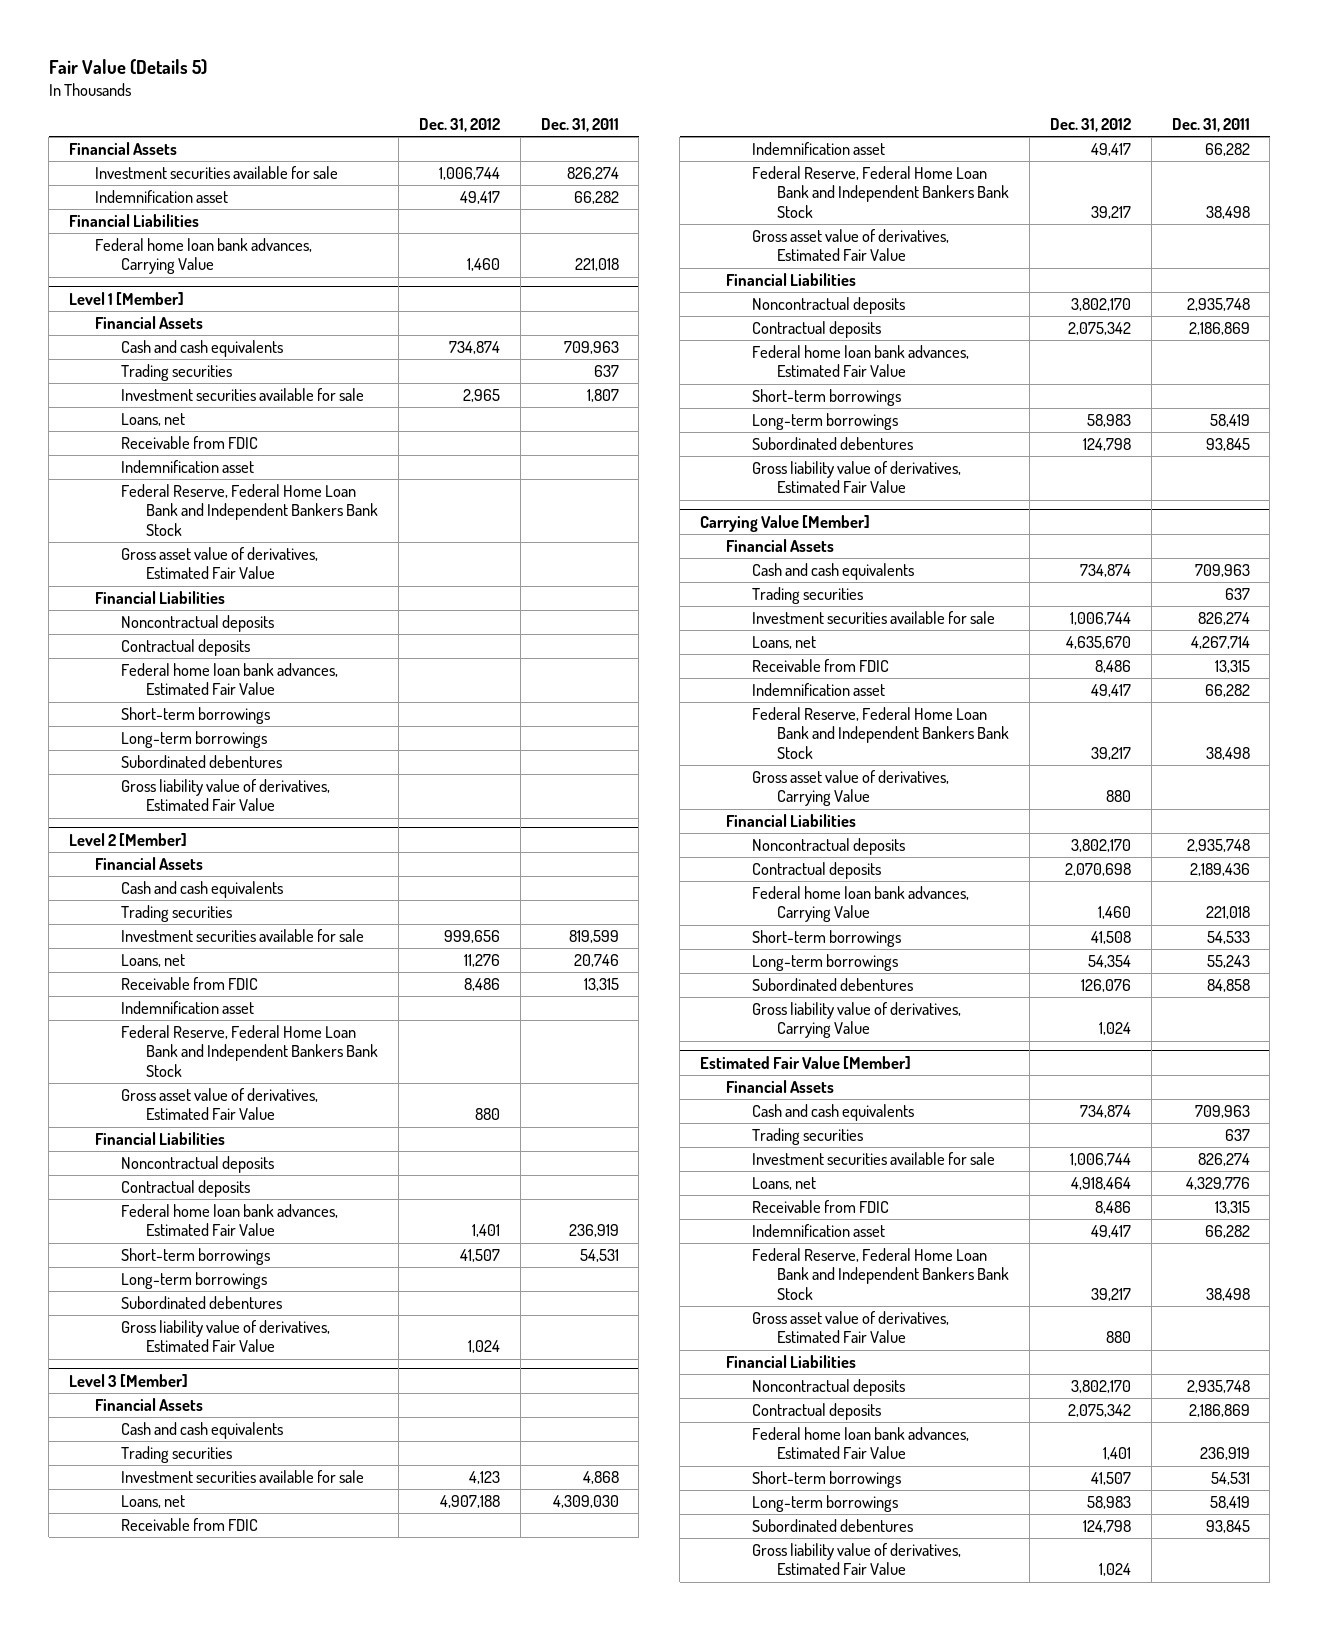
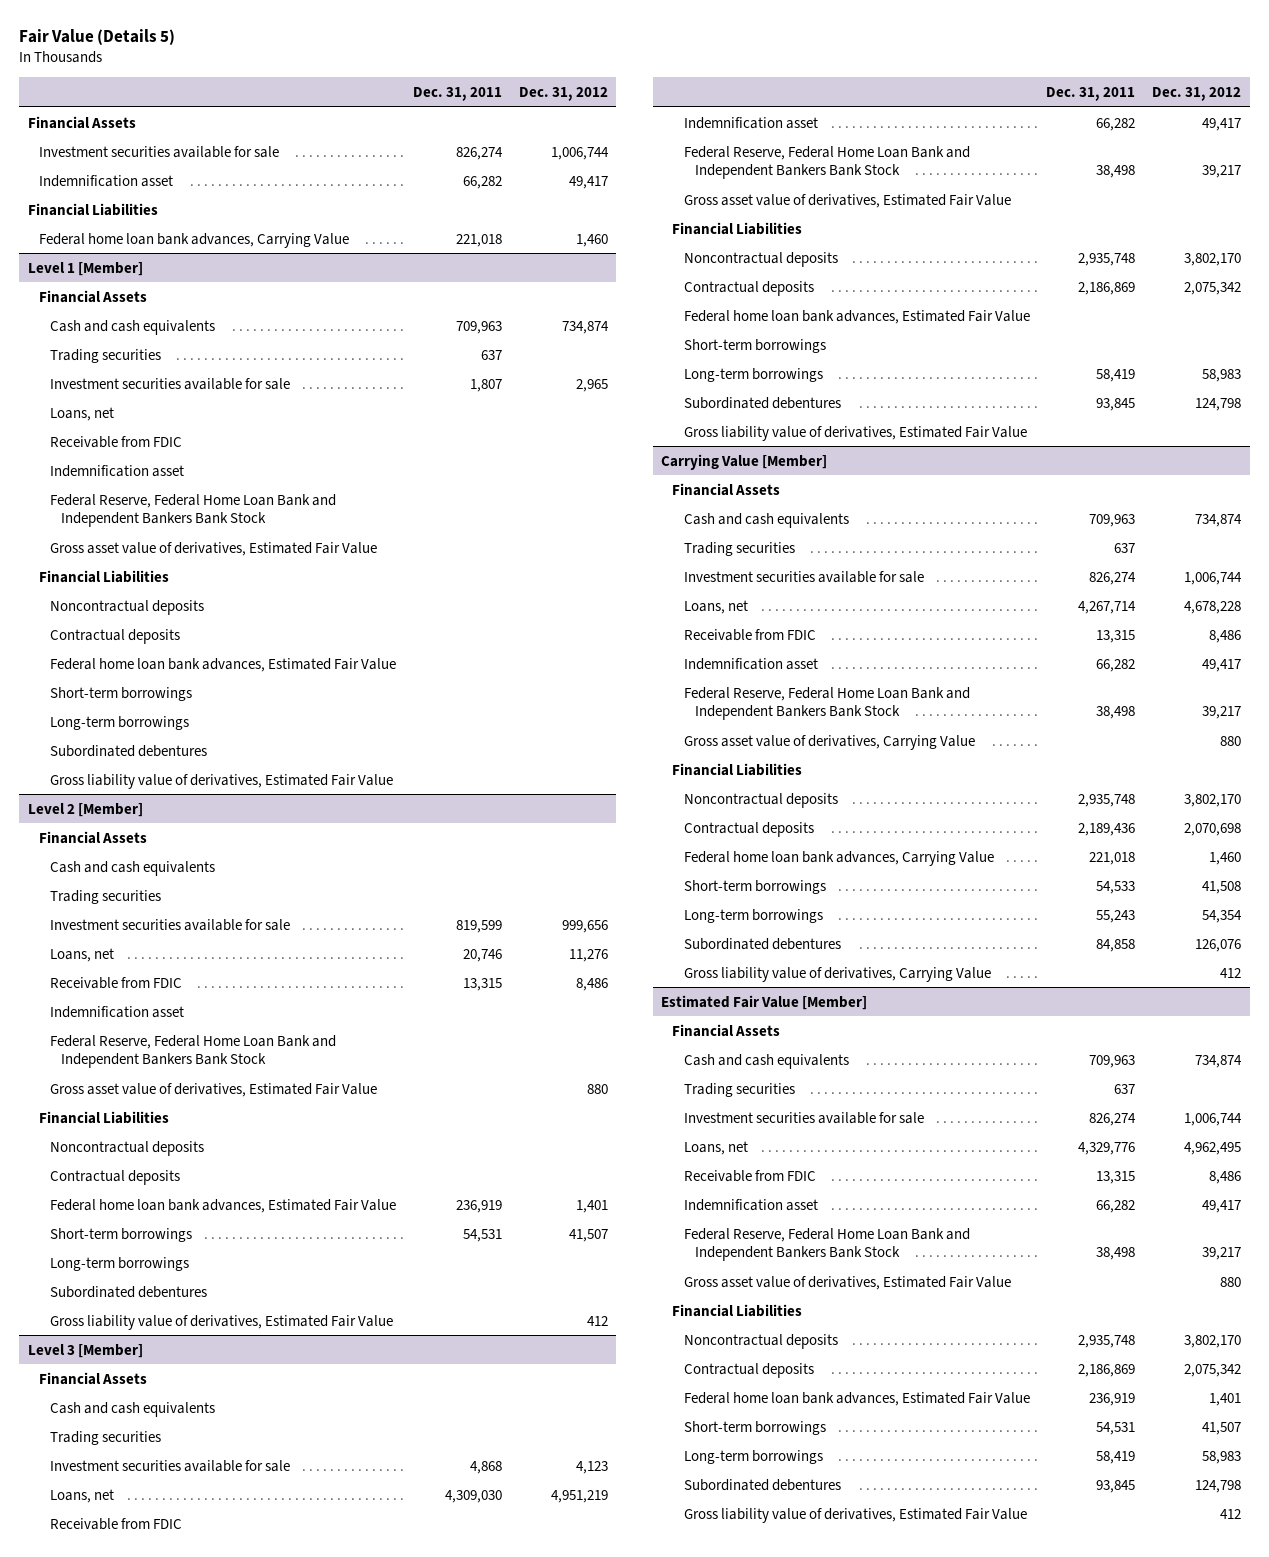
- | Dec. 31, 2012 | Dec. 31, 2011
+ | Dec. 31, 2011 | Dec. 31, 2012
@ Level 2 [Member]
- Gross liability value of derivatives, Estimated Fair Value | 1,024 |
+ Gross liability value of derivatives, Estimated Fair Value | | 412
@ Level 3 [Member]
- Loans, net | 4,907,188 | 4,309,030
+ Loans, net | 4,309,030 | 4,951,219
@ Carrying Value [Member]
- Loans, net | 4,635,670 | 4,267,714
+ Loans, net | 4,267,714 | 4,678,228
- Gross liability value of derivatives, Carrying Value | 1,024 |
+ Gross liability value of derivatives, Carrying Value | | 412
@ Estimated Fair Value [Member]
- Loans, net | 4,918,464 | 4,329,776
+ Loans, net | 4,329,776 | 4,962,495
- Gross liability value of derivatives, Estimated Fair Value | 1,024 |
+ Gross liability value of derivatives, Estimated Fair Value | | 412

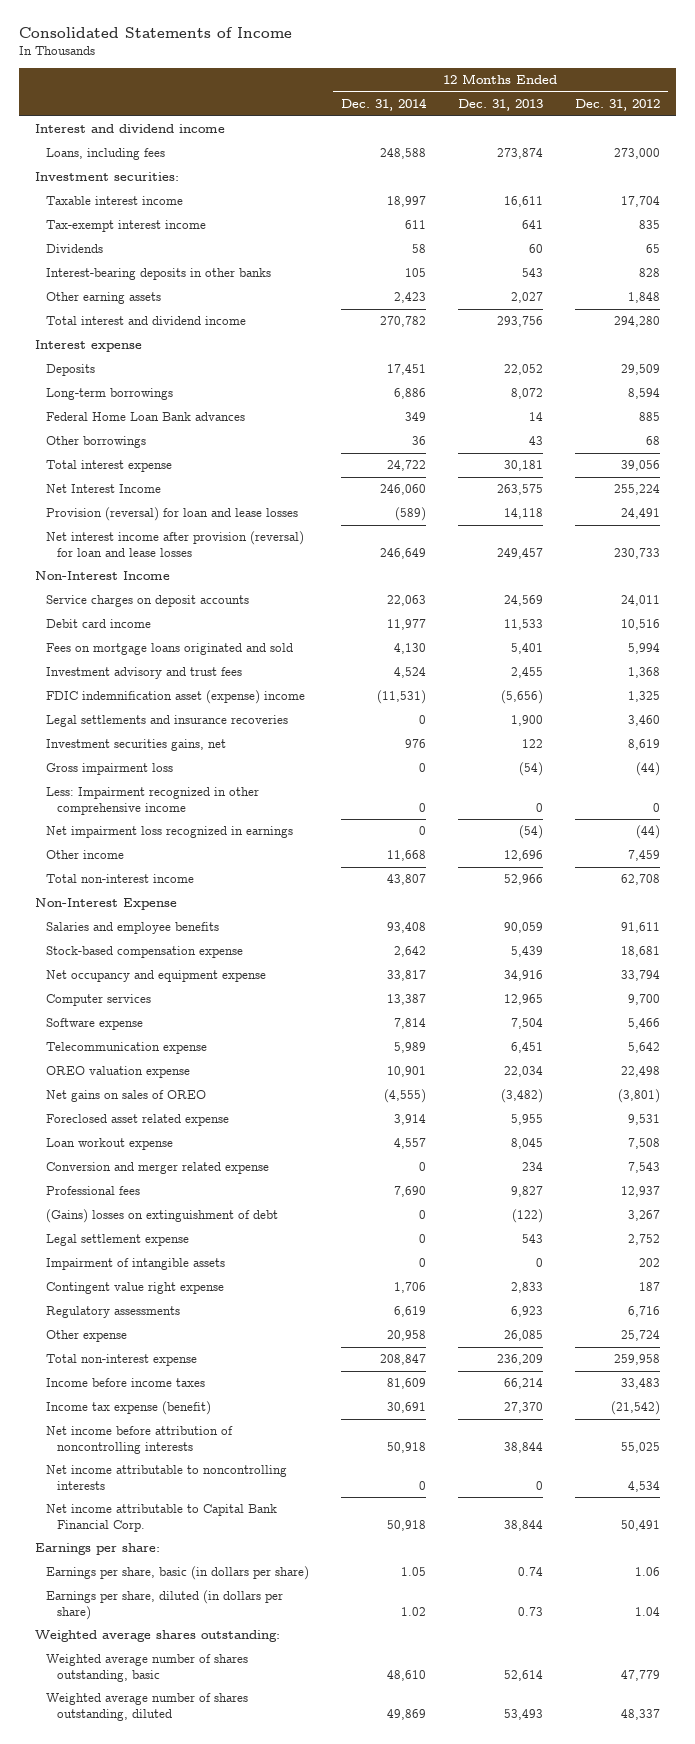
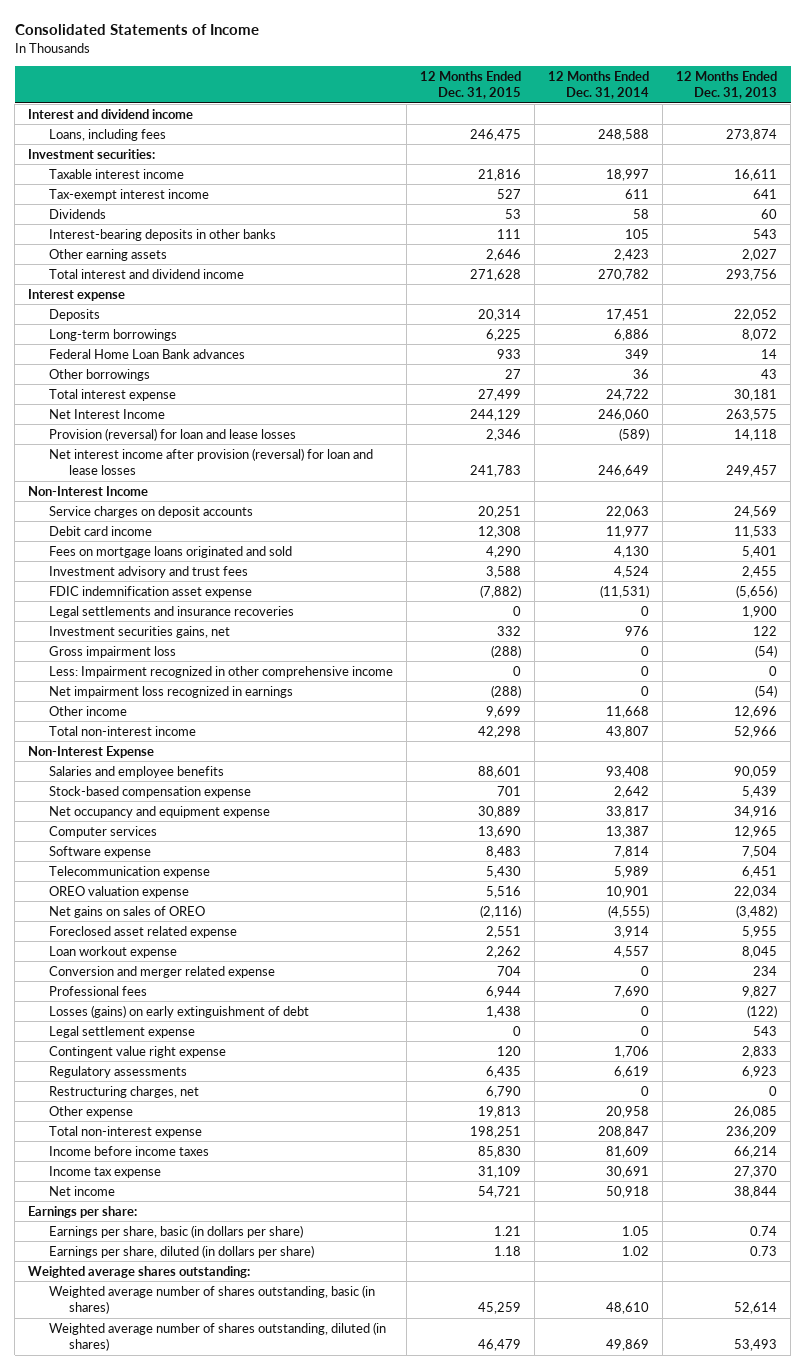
- | 12 Months Ended Dec. 31, 2014 | 12 Months Ended Dec. 31, 2013 | 12 Months Ended Dec. 31, 2012
+ | 12 Months Ended Dec. 31, 2015 | 12 Months Ended Dec. 31, 2014 | 12 Months Ended Dec. 31, 2013
- FDIC indemnification asset (expense) income | (11,531) | (5,656) | 1,325
+ FDIC indemnification asset expense | (7,882) | (11,531) | (5,656)
- (Gains) losses on extinguishment of debt | 0 | (122) | 3,267
+ Losses (gains) on early extinguishment of debt | 1,438 | 0 | (122)
- Impairment of intangible assets | 0 | 0 | 202
+ Restructuring charges, net | 6,790 | 0 | 0
- Income tax expense (benefit) | 30,691 | 27,370 | (21,542)
- Net income before attribution of noncontrolling interests | 50,918 | 38,844 | 55,025
- Net income attributable to noncontrolling interests | 0 | 0 | 4,534
- Net income attributable to Capital Bank Financial Corp. | 50,918 | 38,844 | 50,491
+ Income tax expense | 31,109 | 30,691 | 27,370
+ Net income | 54,721 | 50,918 | 38,844
- Weighted average number of shares outstanding, basic | 48,610 | 52,614 | 47,779
- Weighted average number of shares outstanding, diluted | 49,869 | 53,493 | 48,337
+ Weighted average number of shares outstanding, basic (in shares) | 45,259 | 48,610 | 52,614
+ Weighted average number of shares outstanding, diluted (in shares) | 46,479 | 49,869 | 53,493

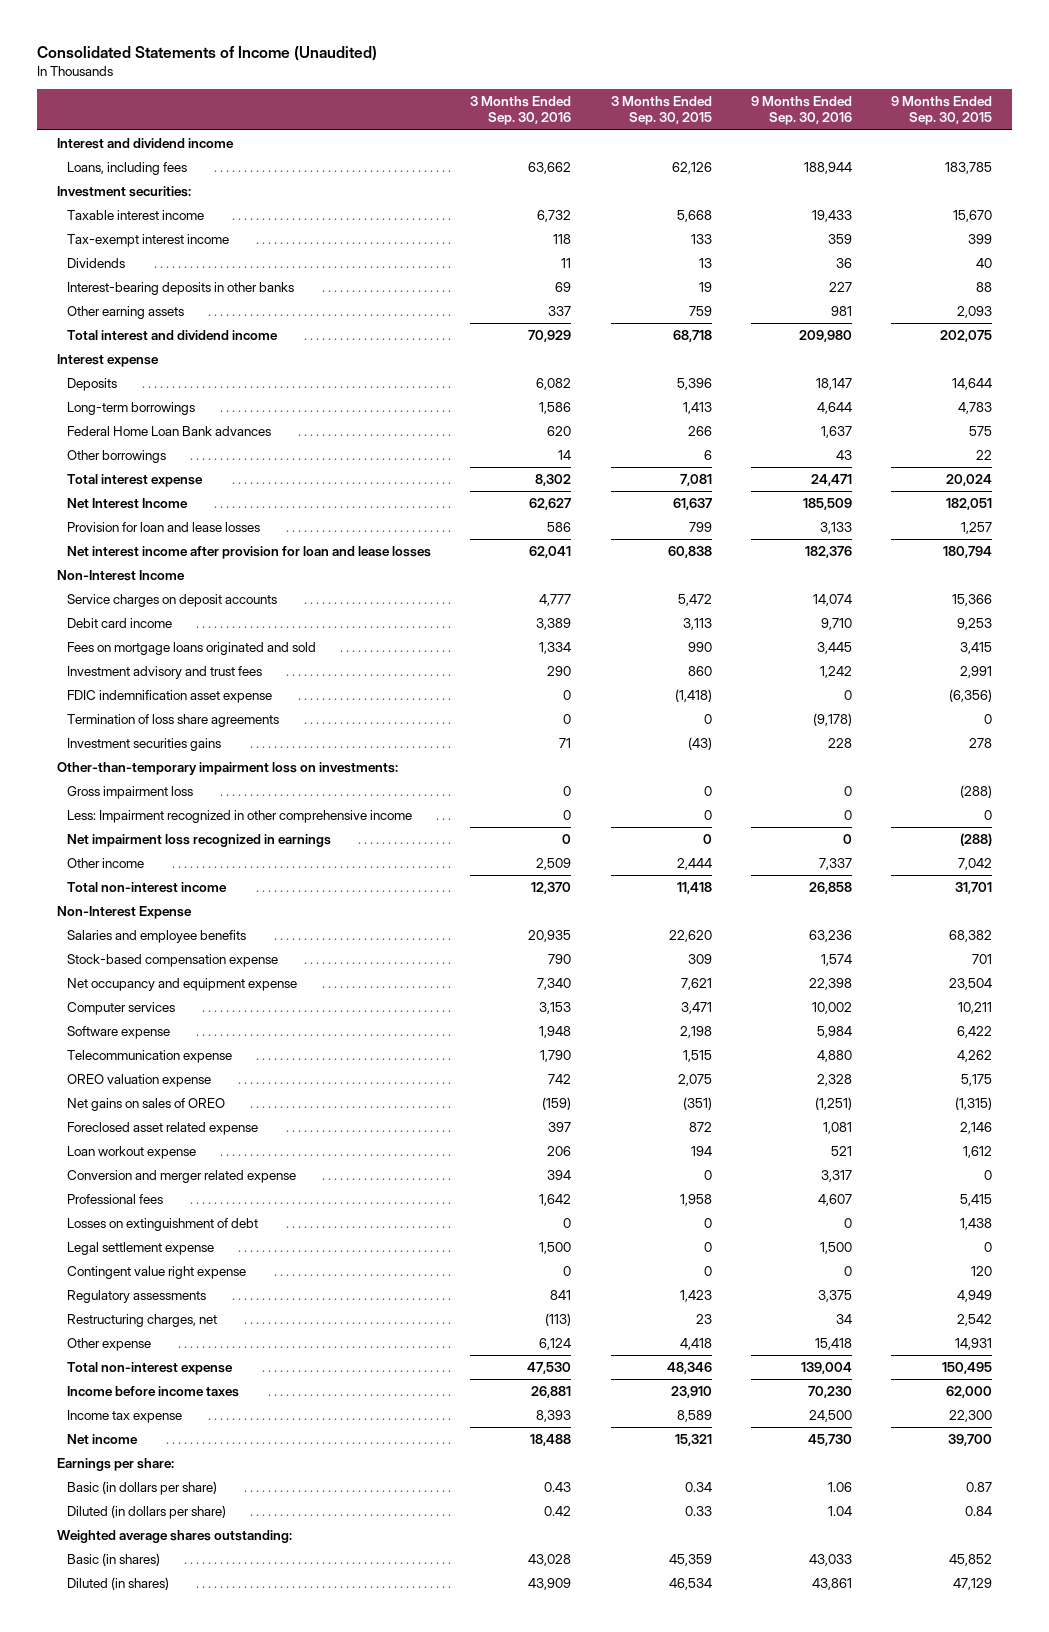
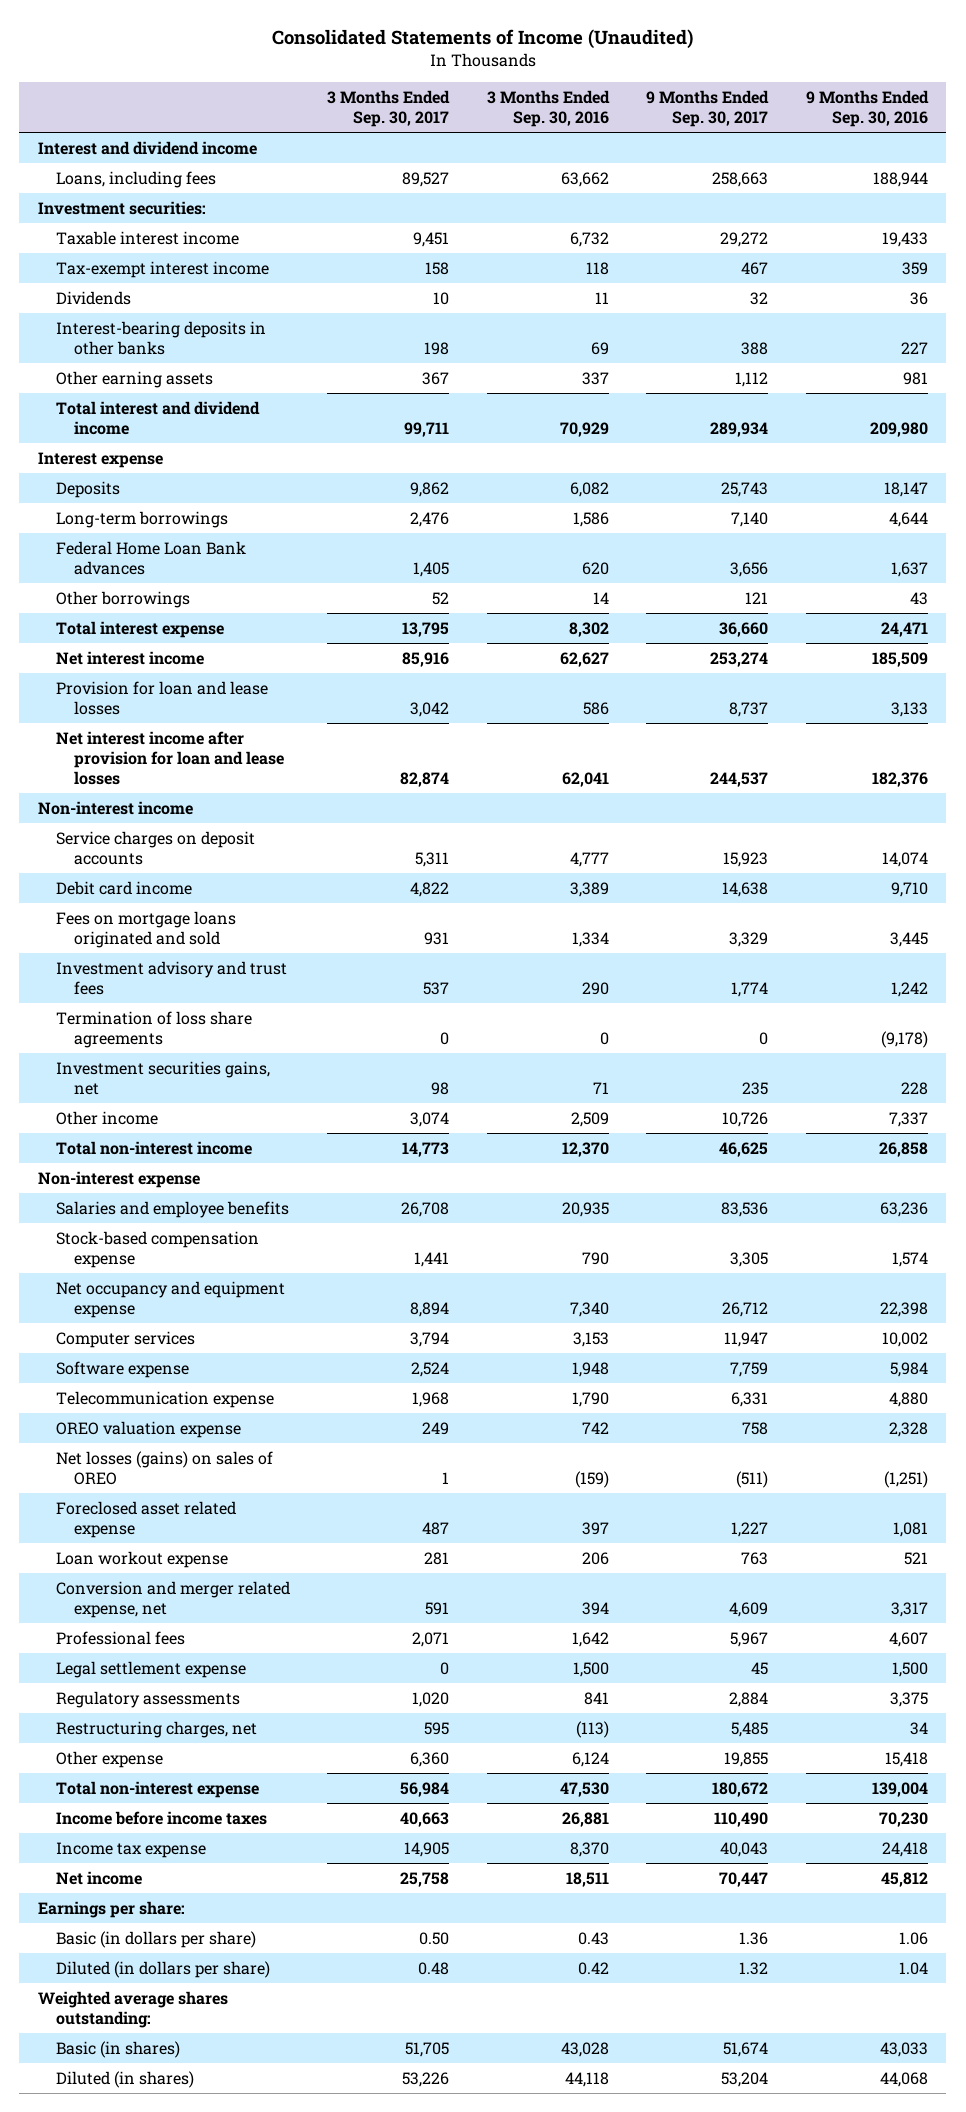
- | 3 Months Ended Sep. 30, 2016 | 3 Months Ended Sep. 30, 2015 | 9 Months Ended Sep. 30, 2016 | 9 Months Ended Sep. 30, 2015
+ | 3 Months Ended Sep. 30, 2017 | 3 Months Ended Sep. 30, 2016 | 9 Months Ended Sep. 30, 2017 | 9 Months Ended Sep. 30, 2016
- Net Interest Income | 62,627 | 61,637 | 185,509 | 182,051
+ Net interest income | 85,916 | 62,627 | 253,274 | 185,509
- Non-Interest Income
+ Non-interest income
- FDIC indemnification asset expense | 0 | (1,418) | 0 | (6,356)
- Investment securities gains | 71 | (43) | 228 | 278
- Other-than-temporary impairment loss on investments:
- Gross impairment loss | 0 | 0 | 0 | (288)
- Less: Impairment recognized in other comprehensive income | 0 | 0 | 0 | 0
- Net impairment loss recognized in earnings | 0 | 0 | 0 | (288)
+ Investment securities gains, net | 98 | 71 | 235 | 228
- Non-Interest Expense
+ Non-interest expense
- Net gains on sales of OREO | (159) | (351) | (1,251) | (1,315)
+ Net losses (gains) on sales of OREO | 1 | (159) | (511) | (1,251)
- Conversion and merger related expense | 394 | 0 | 3,317 | 0
+ Conversion and merger related expense, net | 591 | 394 | 4,609 | 3,317
- Losses on extinguishment of debt | 0 | 0 | 0 | 1,438
- Contingent value right expense | 0 | 0 | 0 | 120
- Income tax expense | 8,393 | 8,589 | 24,500 | 22,300
- Net income | 18,488 | 15,321 | 45,730 | 39,700
+ Income tax expense | 14,905 | 8,370 | 40,043 | 24,418
+ Net income | 25,758 | 18,511 | 70,447 | 45,812
- Diluted (in shares) | 43,909 | 46,534 | 43,861 | 47,129
+ Diluted (in shares) | 53,226 | 44,118 | 53,204 | 44,068

